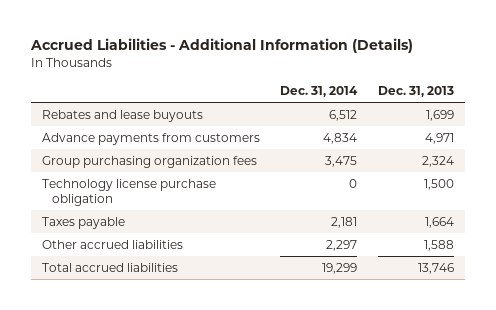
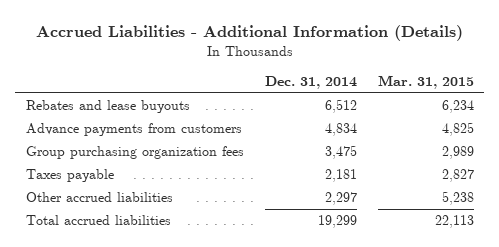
- | Dec. 31, 2014 | Dec. 31, 2013
+ | Dec. 31, 2014 | Mar. 31, 2015
- Technology license purchase obligation | 0 | 1,500

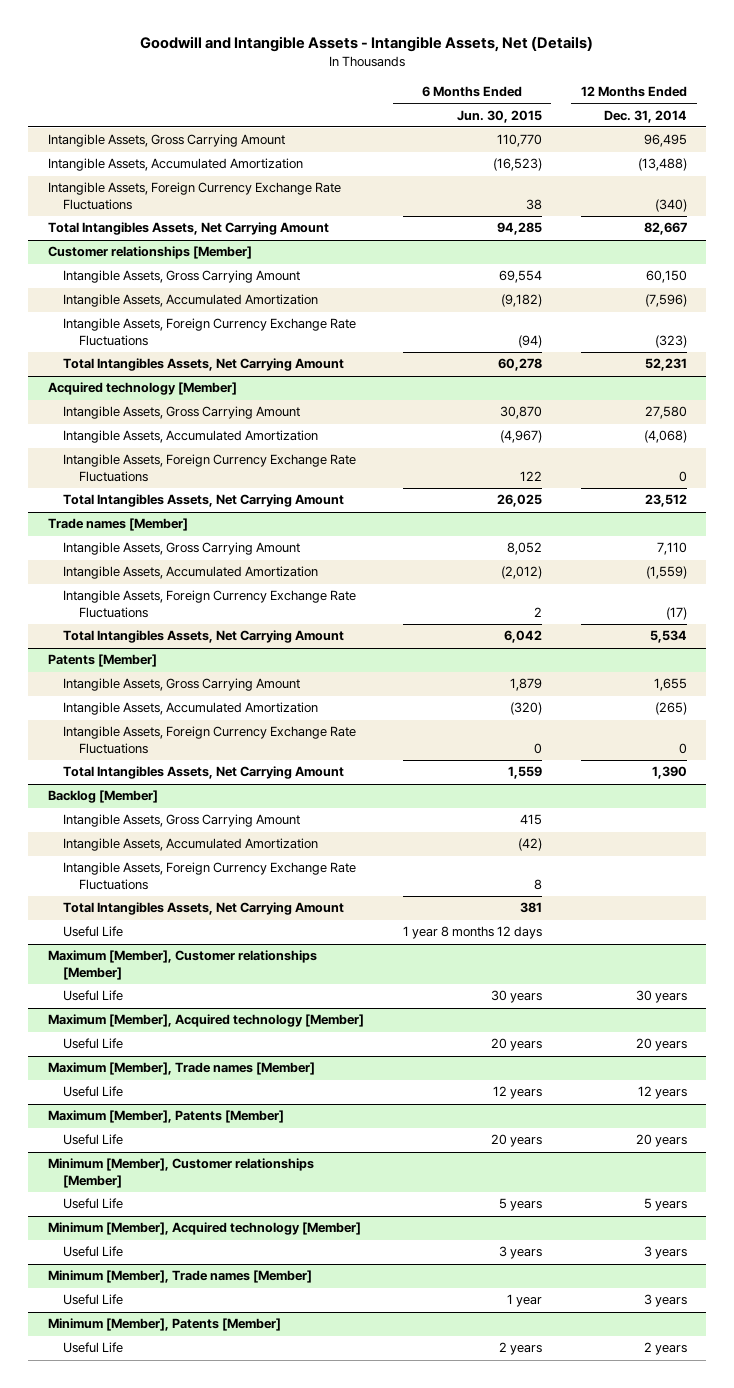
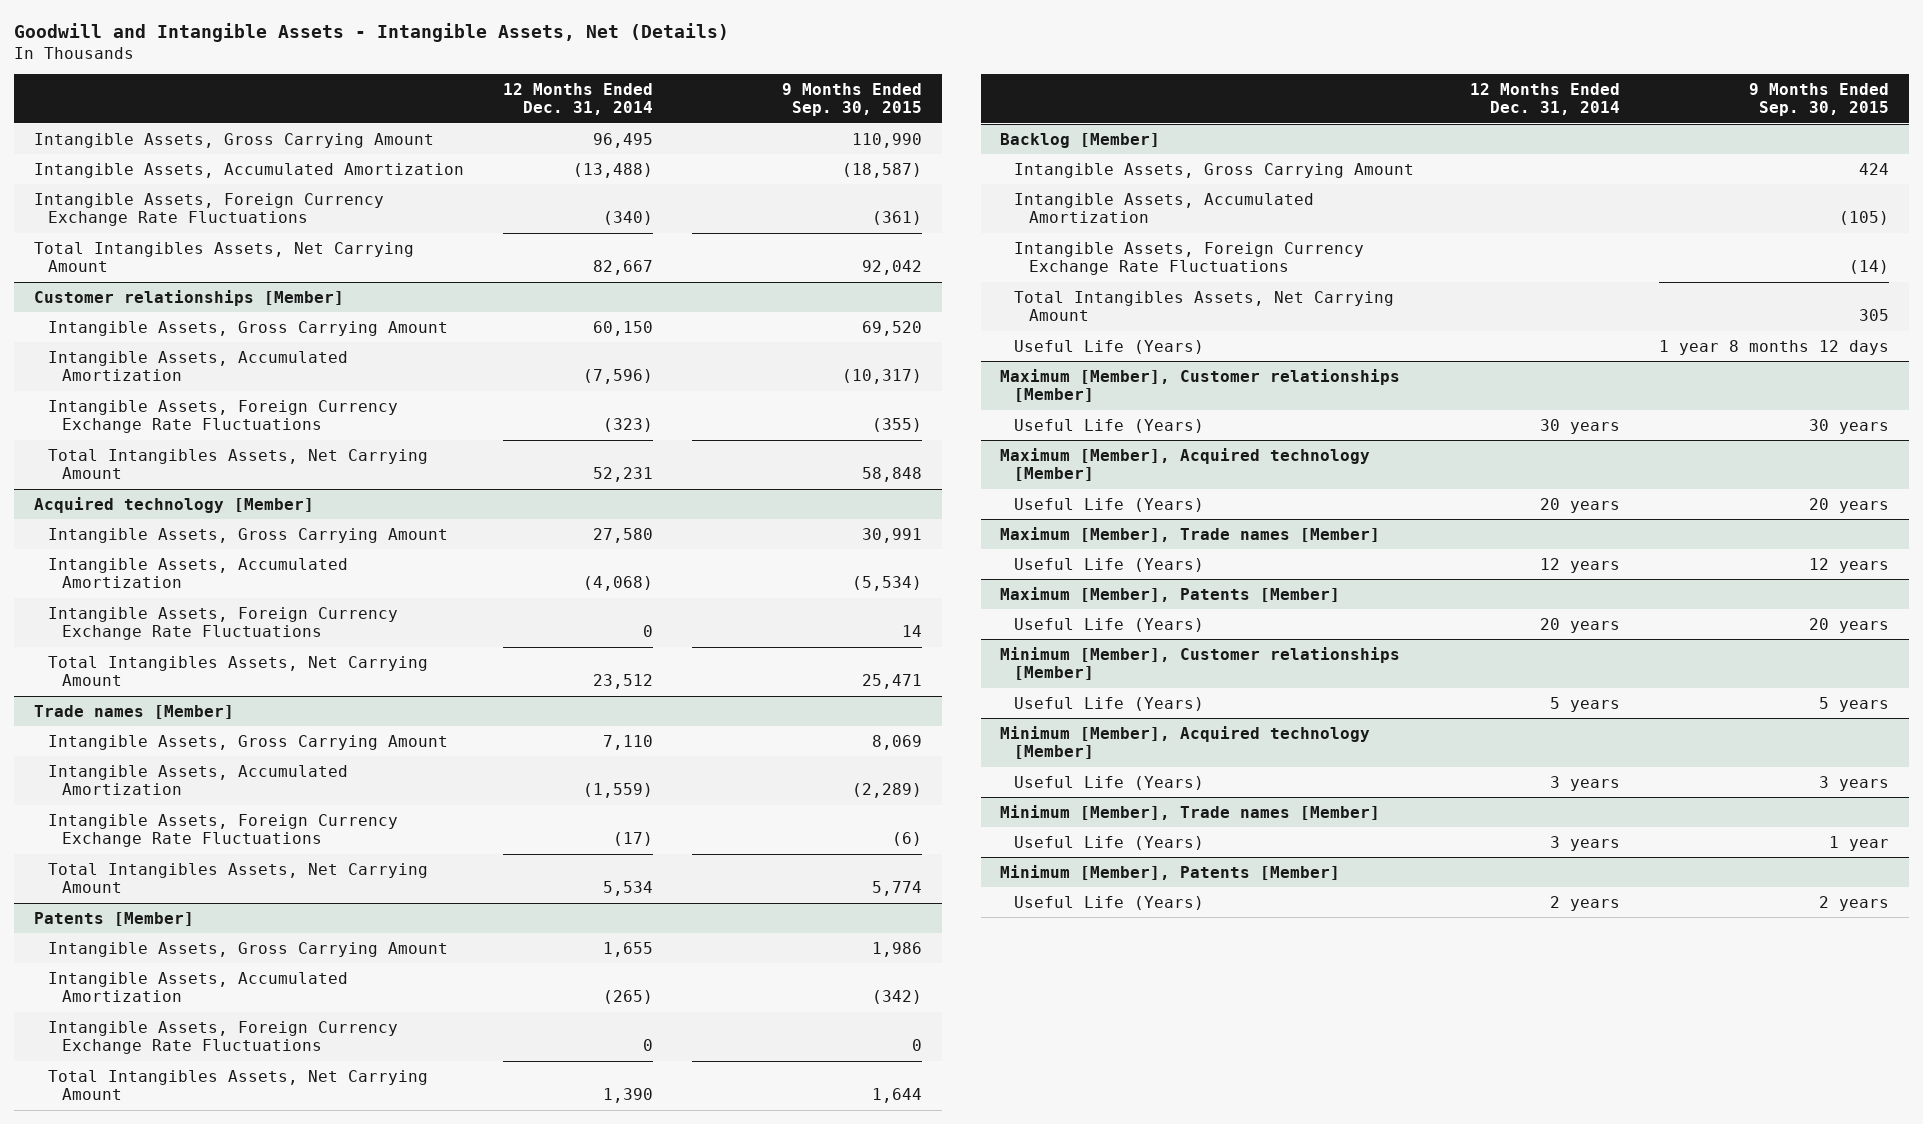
- | 6 Months Ended Jun. 30, 2015 | 12 Months Ended Dec. 31, 2014
+ | 12 Months Ended Dec. 31, 2014 | 9 Months Ended Sep. 30, 2015
@ Backlog [Member]
- Useful Life | 1 year 8 months 12 days |
+ Useful Life (Years) | | 1 year 8 months 12 days
@ Maximum [Member], Customer relationships [Member]
- Useful Life | 30 years | 30 years
+ Useful Life (Years) | 30 years | 30 years
@ Maximum [Member], Acquired technology [Member]
- Useful Life | 20 years | 20 years
+ Useful Life (Years) | 20 years | 20 years
@ Maximum [Member], Trade names [Member]
- Useful Life | 12 years | 12 years
+ Useful Life (Years) | 12 years | 12 years
@ Maximum [Member], Patents [Member]
- Useful Life | 20 years | 20 years
+ Useful Life (Years) | 20 years | 20 years
@ Minimum [Member], Customer relationships [Member]
- Useful Life | 5 years | 5 years
+ Useful Life (Years) | 5 years | 5 years
@ Minimum [Member], Acquired technology [Member]
- Useful Life | 3 years | 3 years
+ Useful Life (Years) | 3 years | 3 years
@ Minimum [Member], Trade names [Member]
- Useful Life | 1 year | 3 years
+ Useful Life (Years) | 3 years | 1 year
@ Minimum [Member], Patents [Member]
- Useful Life | 2 years | 2 years
+ Useful Life (Years) | 2 years | 2 years

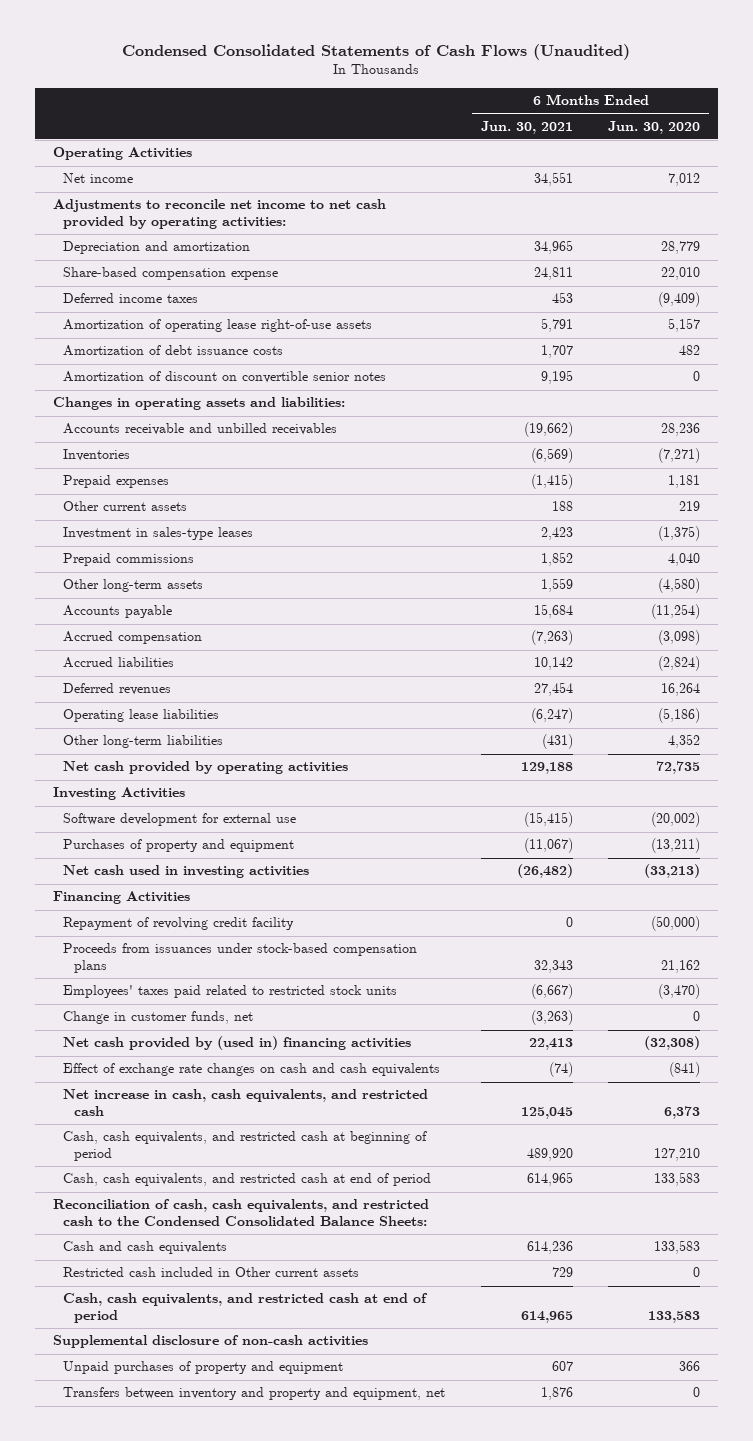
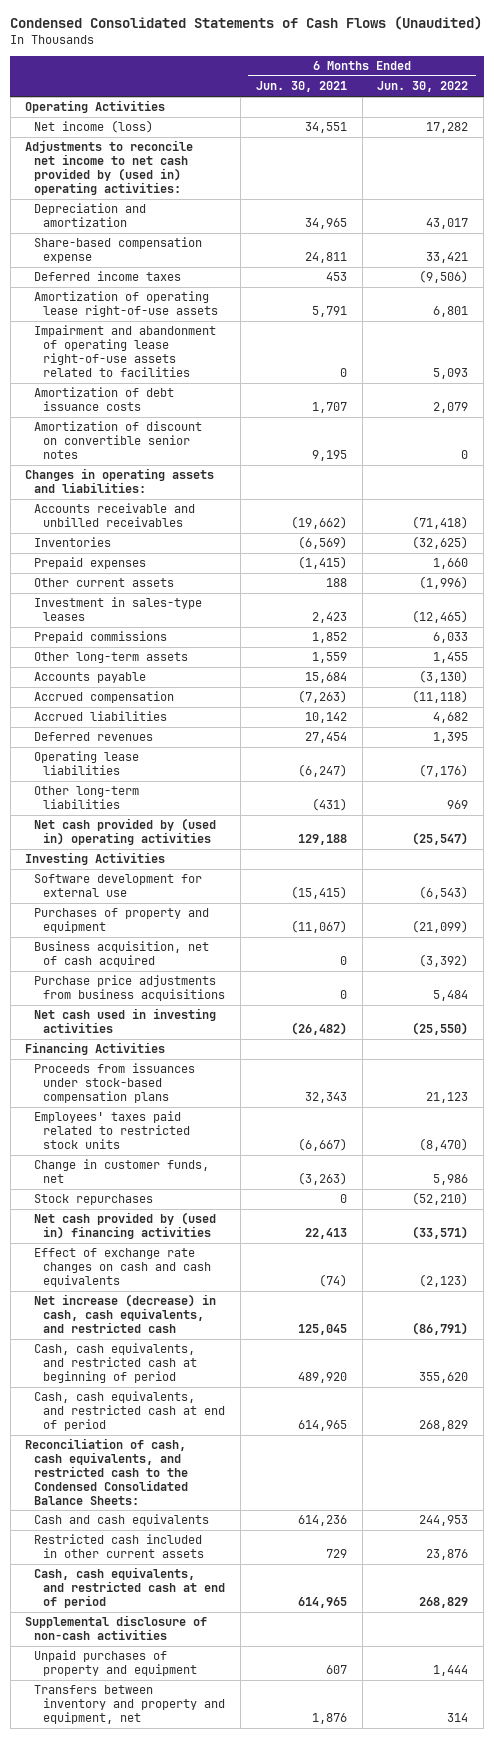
- | 6 Months Ended Jun. 30, 2021 | 6 Months Ended Jun. 30, 2020
+ | 6 Months Ended Jun. 30, 2021 | 6 Months Ended Jun. 30, 2022
- Net income | 34,551 | 7,012
- Adjustments to reconcile net income to net cash provided by operating activities:
+ Net income (loss) | 34,551 | 17,282
+ Adjustments to reconcile net income to net cash provided by (used in) operating activities:
+ Impairment and abandonment of operating lease right-of-use assets related to facilities | 0 | 5,093
- Net cash provided by operating activities | 129,188 | 72,735
+ Net cash provided by (used in) operating activities | 129,188 | (25,547)
+ Business acquisition, net of cash acquired | 0 | (3,392)
+ Purchase price adjustments from business acquisitions | 0 | 5,484
- Repayment of revolving credit facility | 0 | (50,000)
+ Stock repurchases | 0 | (52,210)
- Net increase in cash, cash equivalents, and restricted cash | 125,045 | 6,373
+ Net increase (decrease) in cash, cash equivalents, and restricted cash | 125,045 | (86,791)
- Restricted cash included in Other current assets | 729 | 0
+ Restricted cash included in other current assets | 729 | 23,876

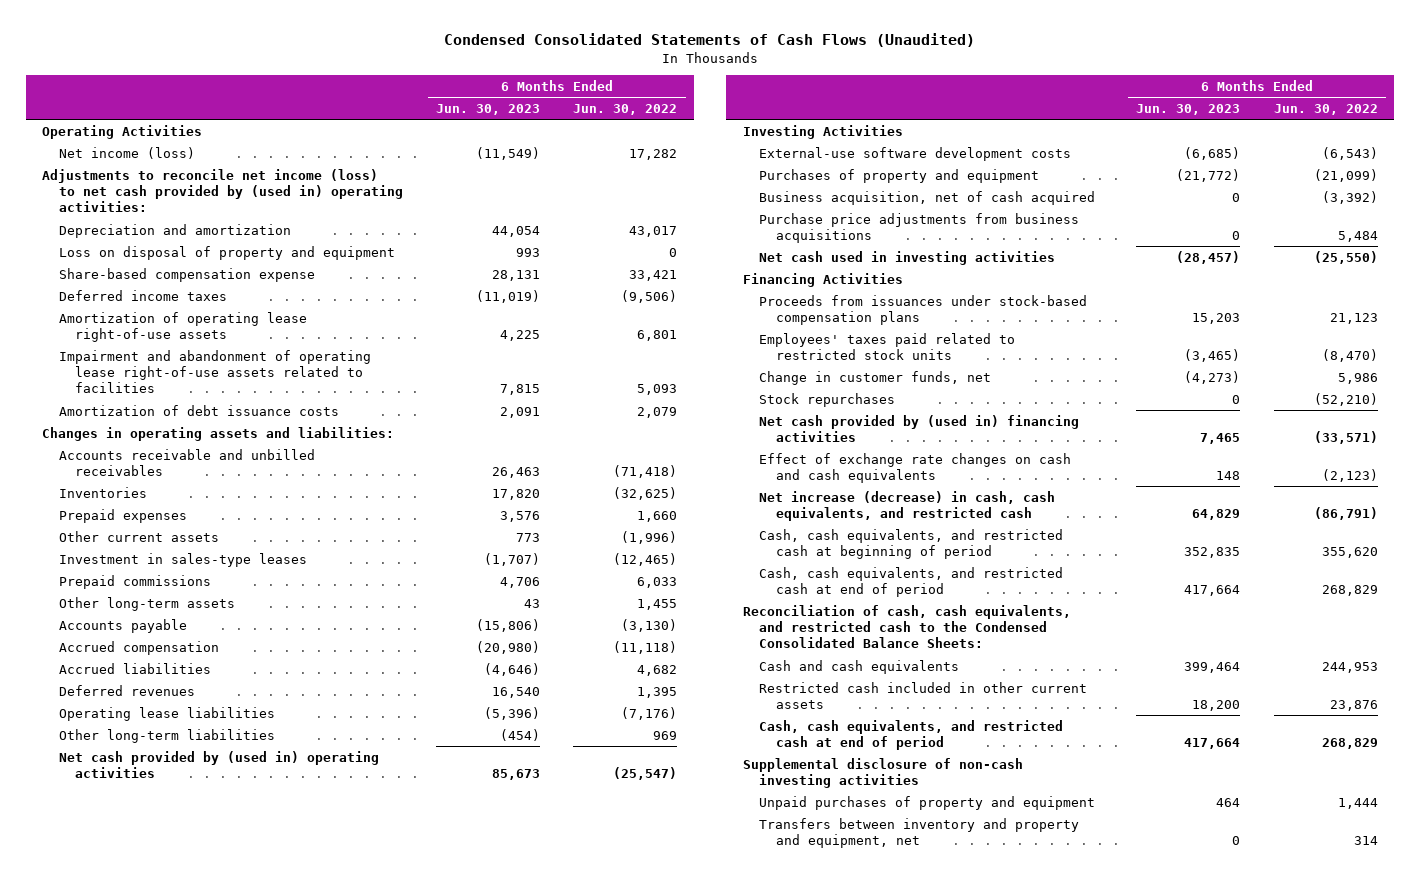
- | 6 Months Ended Jun. 30, 2021 | 6 Months Ended Jun. 30, 2022
+ | 6 Months Ended Jun. 30, 2023 | 6 Months Ended Jun. 30, 2022
- Adjustments to reconcile net income to net cash provided by (used in) operating activities:
+ Adjustments to reconcile net income (loss) to net cash provided by (used in) operating activities:
+ Loss on disposal of property and equipment | 993 | 0
- Amortization of discount on convertible senior notes | 9,195 | 0
- Software development for external use | (15,415) | (6,543)
+ External-use software development costs | (6,685) | (6,543)
- Supplemental disclosure of non-cash activities
+ Supplemental disclosure of non-cash investing activities

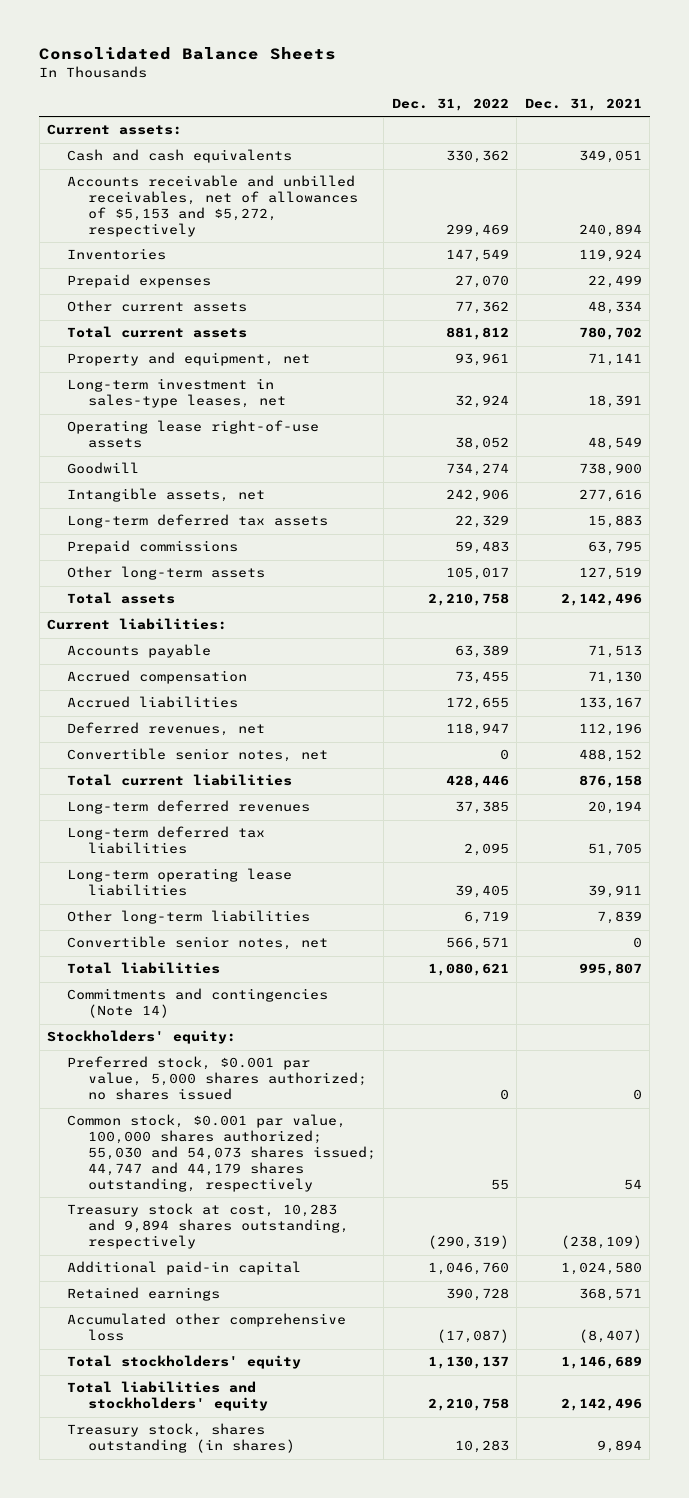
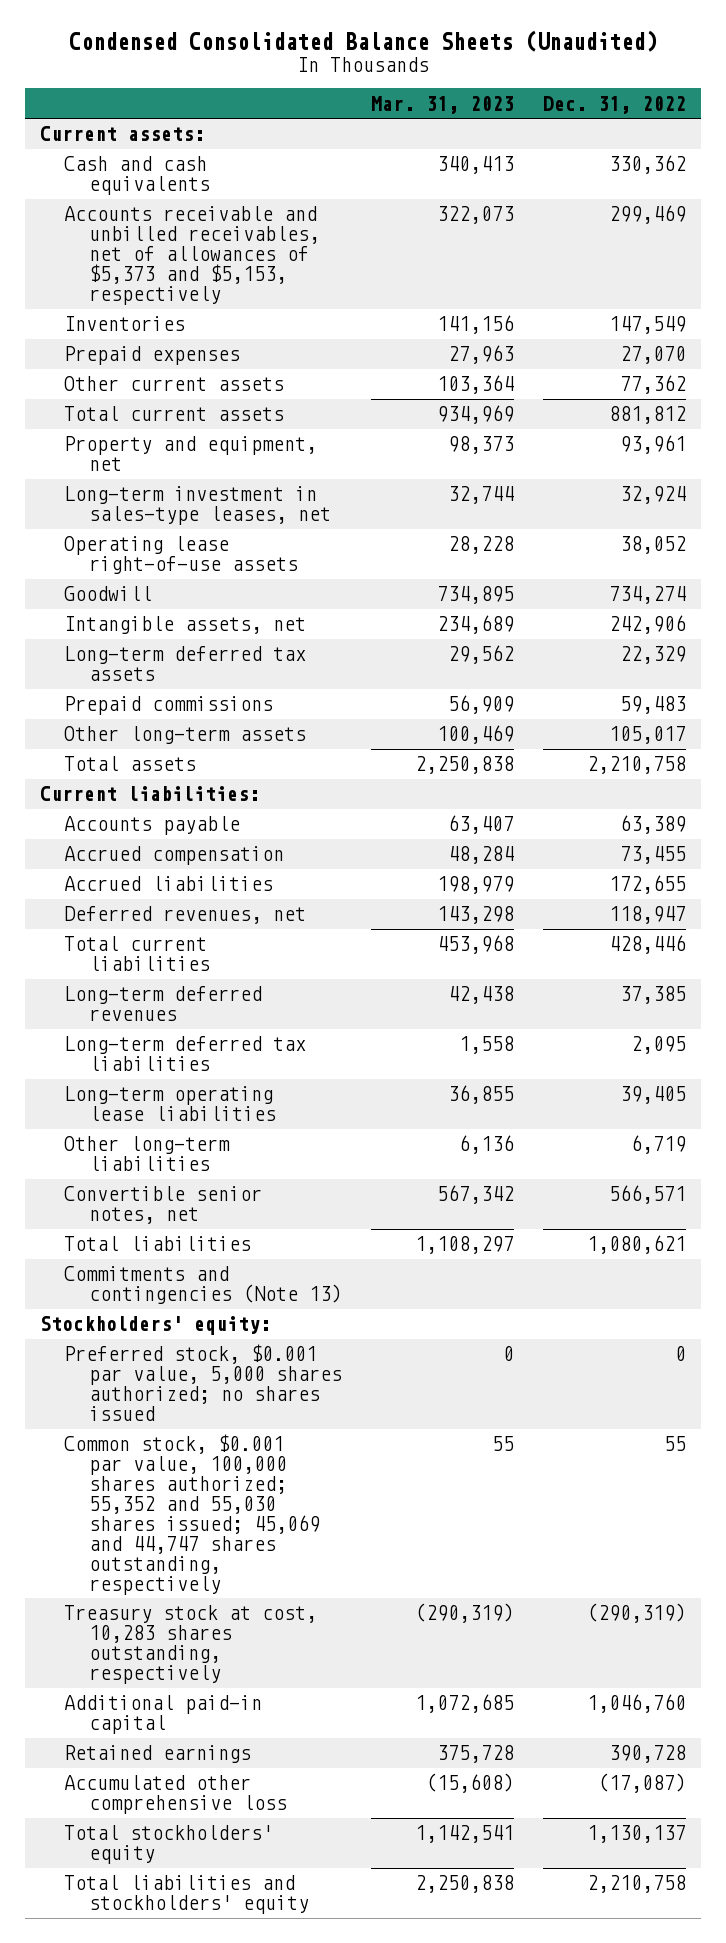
- Consolidated Balance Sheets
+ Condensed Consolidated Balance Sheets (Unaudited)
- | Dec. 31, 2022 | Dec. 31, 2021
+ | Mar. 31, 2023 | Dec. 31, 2022
- Accounts receivable and unbilled receivables, net of allowances of $5,153 and $5,272, respectively | 299,469 | 240,894
+ Accounts receivable and unbilled receivables, net of allowances of $5,373 and $5,153, respectively | 322,073 | 299,469
- Convertible senior notes, net | 0 | 488,152
- Commitments and contingencies (Note 14)
+ Commitments and contingencies (Note 13)
- Common stock, $0.001 par value, 100,000 shares authorized; 55,030 and 54,073 shares issued; 44,747 and 44,179 shares outstanding, respectively | 55 | 54
- Treasury stock at cost, 10,283 and 9,894 shares outstanding, respectively | (290,319) | (238,109)
+ Common stock, $0.001 par value, 100,000 shares authorized; 55,352 and 55,030 shares issued; 45,069 and 44,747 shares outstanding, respectively | 55 | 55
+ Treasury stock at cost, 10,283 shares outstanding, respectively | (290,319) | (290,319)
- Treasury stock, shares outstanding (in shares) | 10,283 | 9,894

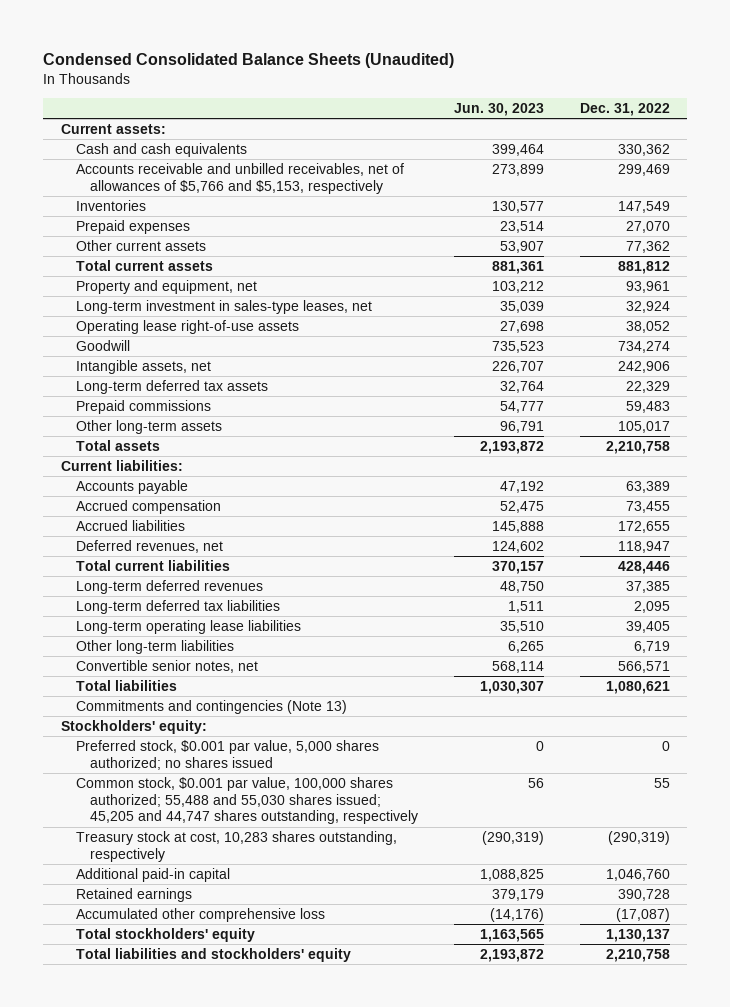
- | Mar. 31, 2023 | Dec. 31, 2022
+ | Jun. 30, 2023 | Dec. 31, 2022
- Accounts receivable and unbilled receivables, net of allowances of $5,373 and $5,153, respectively | 322,073 | 299,469
+ Accounts receivable and unbilled receivables, net of allowances of $5,766 and $5,153, respectively | 273,899 | 299,469
- Common stock, $0.001 par value, 100,000 shares authorized; 55,352 and 55,030 shares issued; 45,069 and 44,747 shares outstanding, respectively | 55 | 55
+ Common stock, $0.001 par value, 100,000 shares authorized; 55,488 and 55,030 shares issued; 45,205 and 44,747 shares outstanding, respectively | 56 | 55

